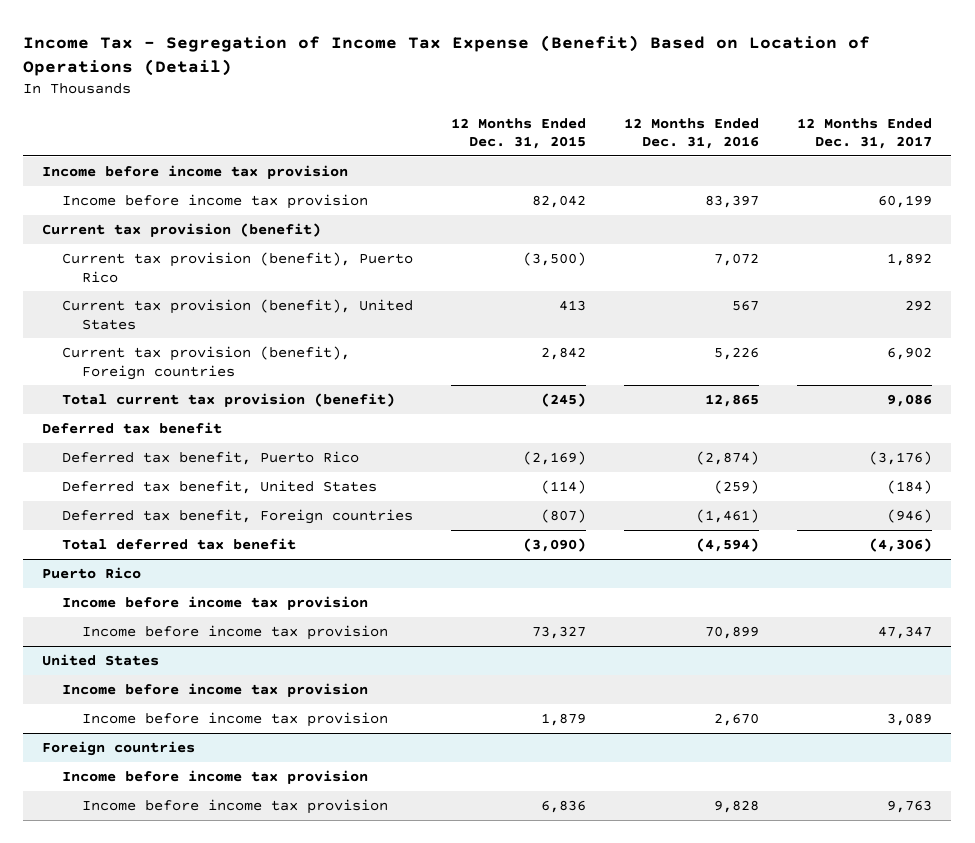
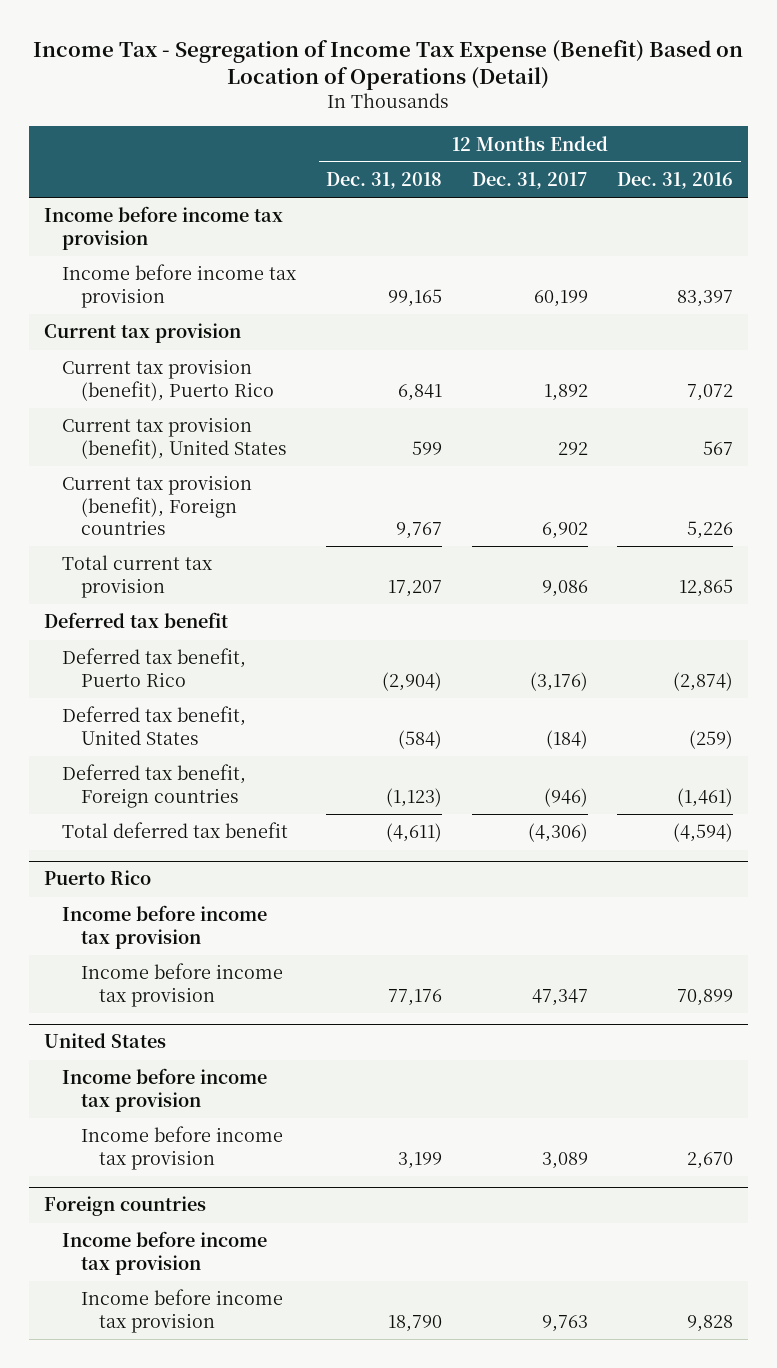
- | 12 Months Ended Dec. 31, 2015 | 12 Months Ended Dec. 31, 2016 | 12 Months Ended Dec. 31, 2017
+ | 12 Months Ended Dec. 31, 2018 | 12 Months Ended Dec. 31, 2017 | 12 Months Ended Dec. 31, 2016
- Current tax provision (benefit)
+ Current tax provision
- Total current tax provision (benefit) | (245) | 12,865 | 9,086
+ Total current tax provision | 17,207 | 9,086 | 12,865

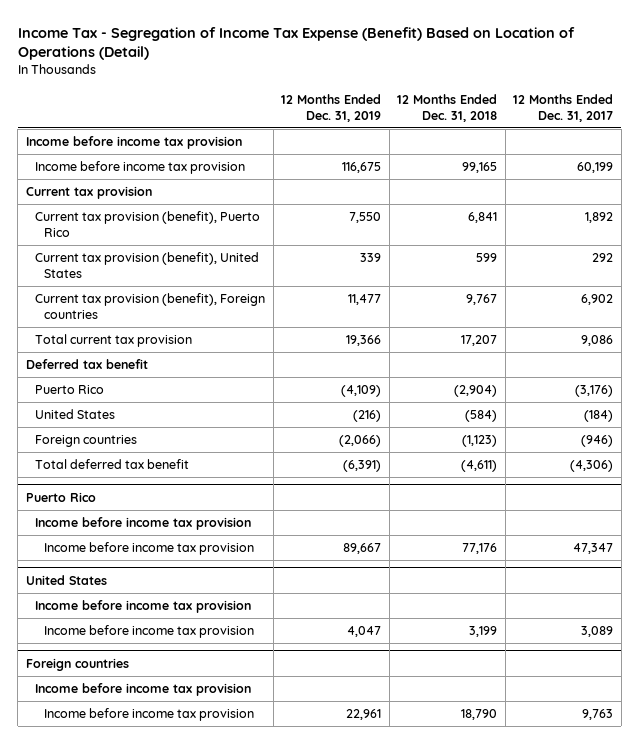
- | 12 Months Ended Dec. 31, 2018 | 12 Months Ended Dec. 31, 2017 | 12 Months Ended Dec. 31, 2016
+ | 12 Months Ended Dec. 31, 2019 | 12 Months Ended Dec. 31, 2018 | 12 Months Ended Dec. 31, 2017
- Deferred tax benefit, Puerto Rico | (2,904) | (3,176) | (2,874)
- Deferred tax benefit, United States | (584) | (184) | (259)
- Deferred tax benefit, Foreign countries | (1,123) | (946) | (1,461)
+ Puerto Rico | (4,109) | (2,904) | (3,176)
+ United States | (216) | (584) | (184)
+ Foreign countries | (2,066) | (1,123) | (946)

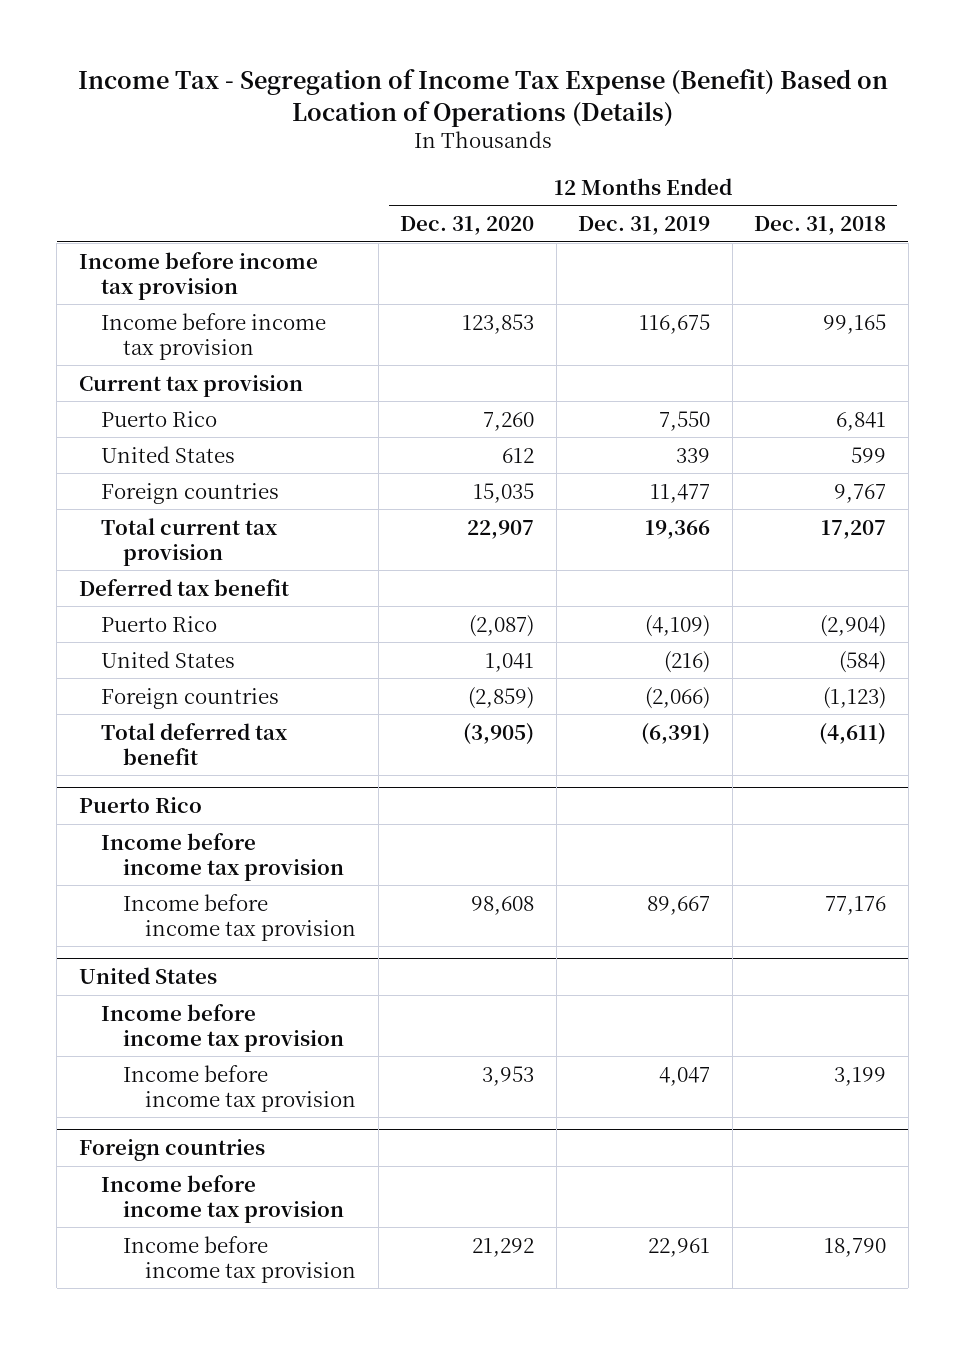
- Income Tax - Segregation of Income Tax Expense (Benefit) Based on Location of Operations (Detail)
+ Income Tax - Segregation of Income Tax Expense (Benefit) Based on Location of Operations (Details)
- | 12 Months Ended Dec. 31, 2019 | 12 Months Ended Dec. 31, 2018 | 12 Months Ended Dec. 31, 2017
+ | 12 Months Ended Dec. 31, 2020 | 12 Months Ended Dec. 31, 2019 | 12 Months Ended Dec. 31, 2018
- Current tax provision (benefit), Puerto Rico | 7,550 | 6,841 | 1,892
- Current tax provision (benefit), United States | 339 | 599 | 292
- Current tax provision (benefit), Foreign countries | 11,477 | 9,767 | 6,902
+ Puerto Rico | 7,260 | 7,550 | 6,841
+ United States | 612 | 339 | 599
+ Foreign countries | 15,035 | 11,477 | 9,767

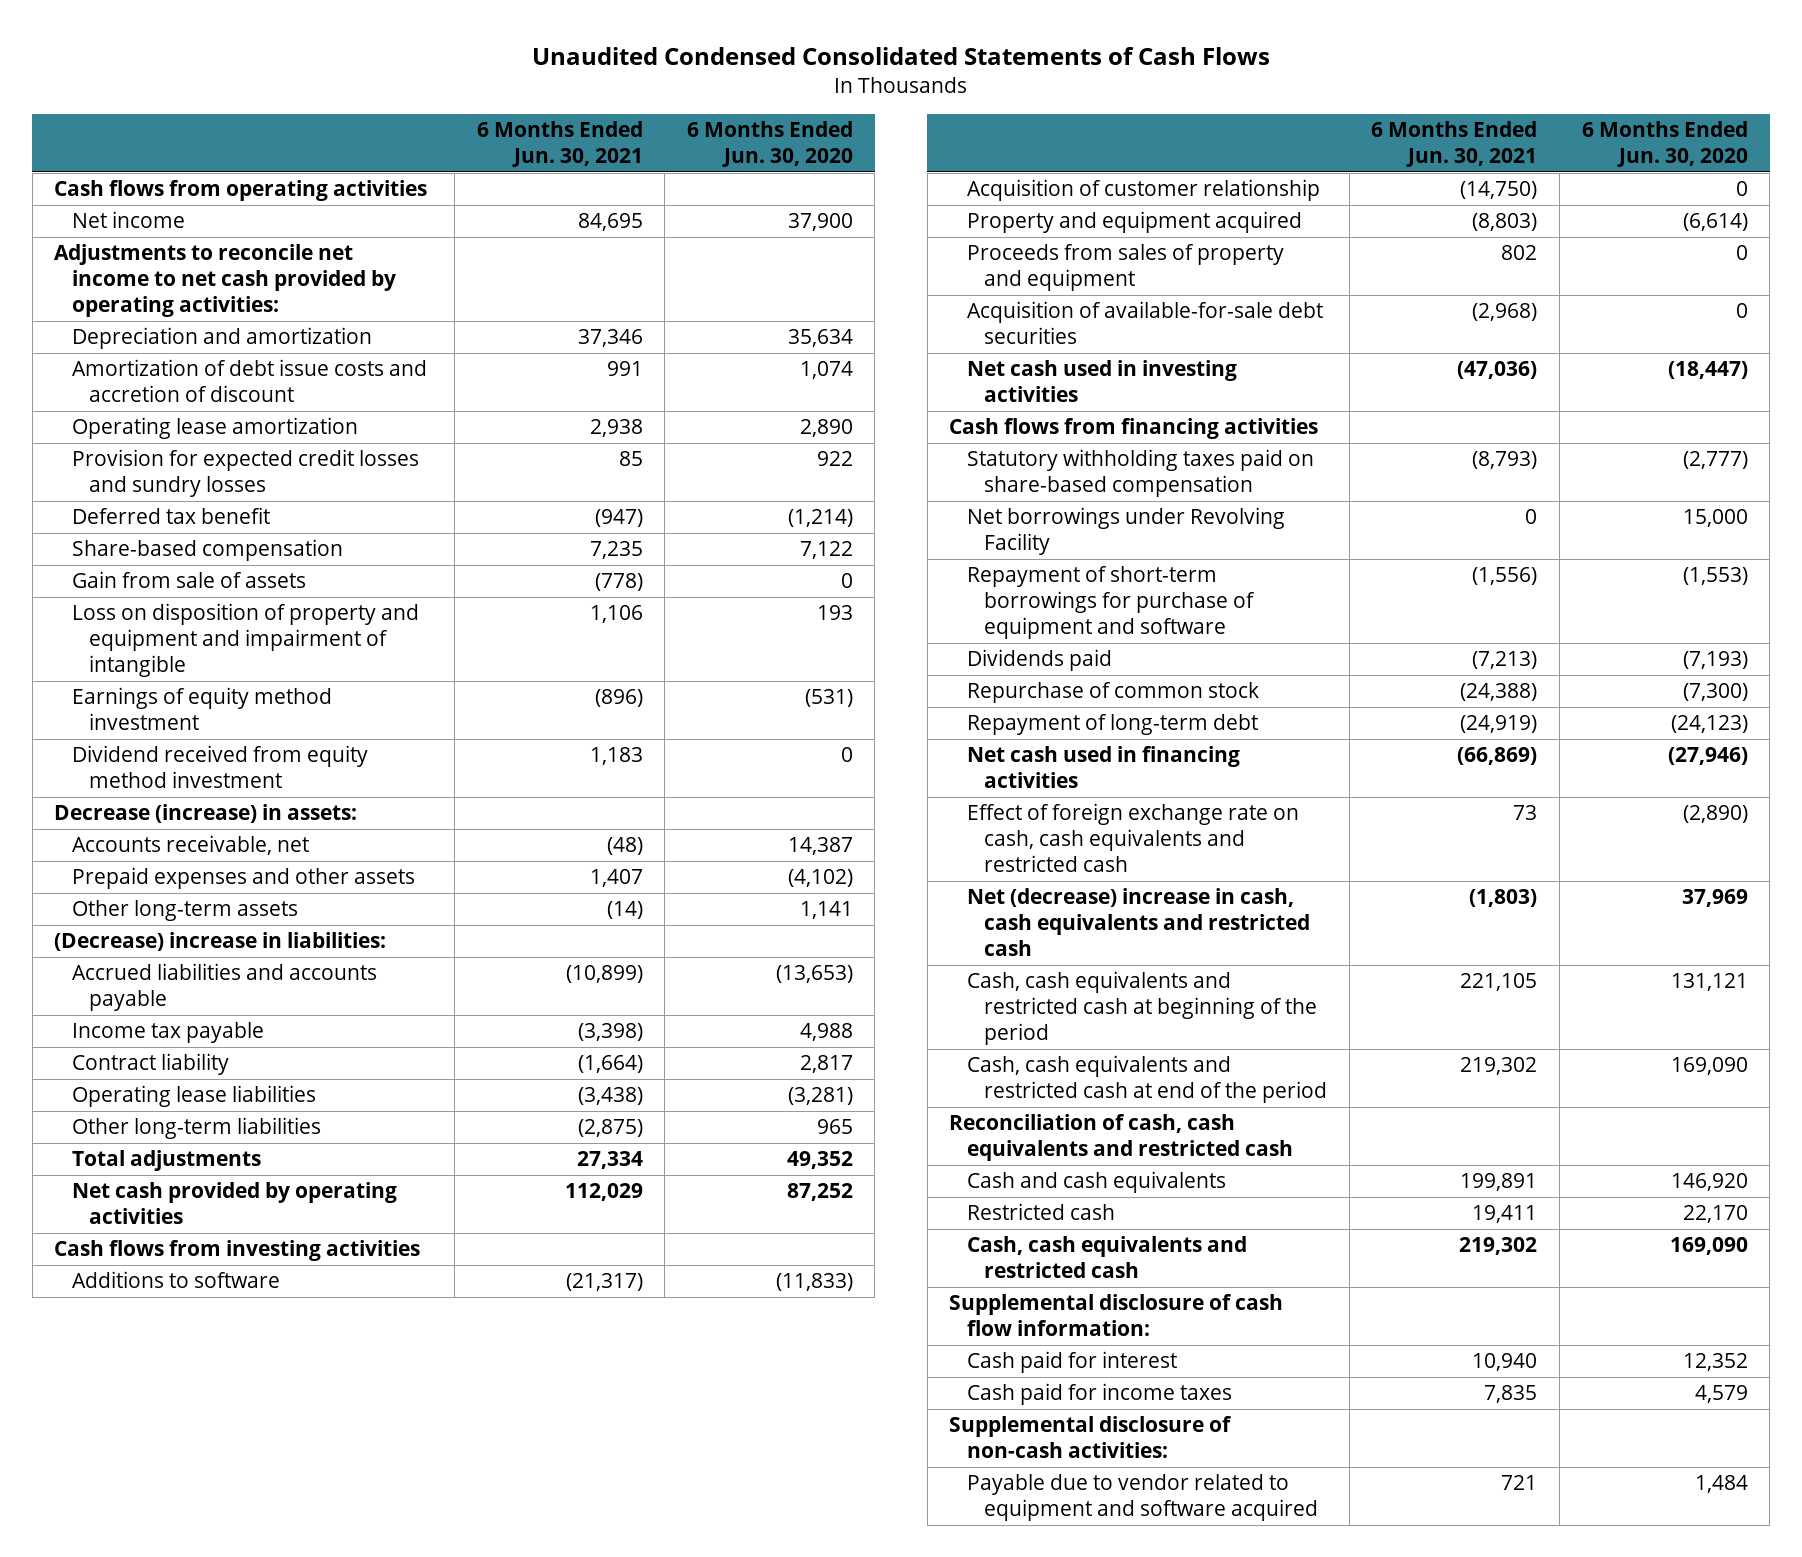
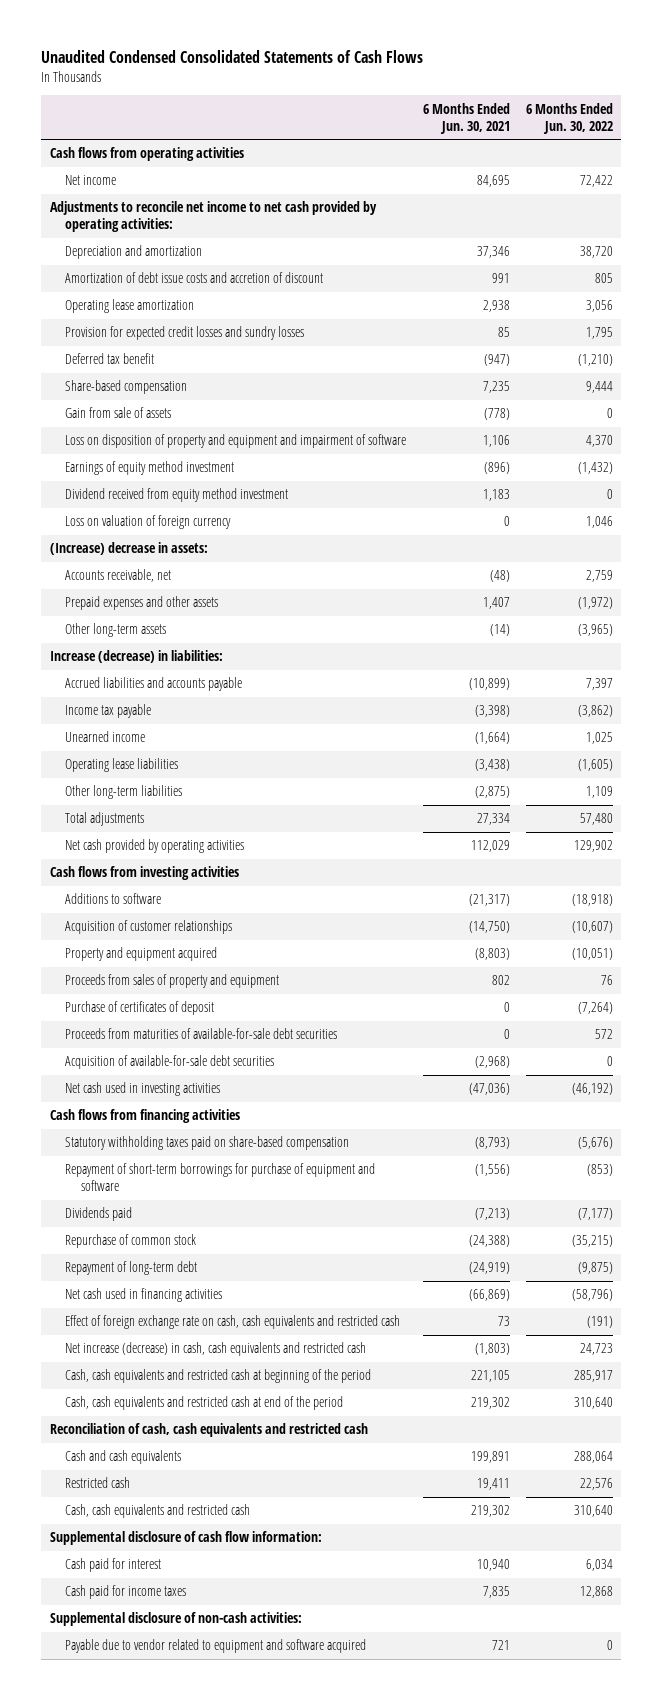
- | 6 Months Ended Jun. 30, 2021 | 6 Months Ended Jun. 30, 2020
+ | 6 Months Ended Jun. 30, 2021 | 6 Months Ended Jun. 30, 2022
- Loss on disposition of property and equipment and impairment of intangible | 1,106 | 193
+ Loss on disposition of property and equipment and impairment of software | 1,106 | 4,370
- Decrease (increase) in assets:
+ Loss on valuation of foreign currency | 0 | 1,046
+ (Increase) decrease in assets:
- (Decrease) increase in liabilities:
+ Increase (decrease) in liabilities:
- Contract liability | (1,664) | 2,817
+ Unearned income | (1,664) | 1,025
- Acquisition of customer relationship | (14,750) | 0
+ Acquisition of customer relationships | (14,750) | (10,607)
+ Purchase of certificates of deposit | 0 | (7,264)
+ Proceeds from maturities of available-for-sale debt securities | 0 | 572
- Net borrowings under Revolving Facility | 0 | 15,000
- Net (decrease) increase in cash, cash equivalents and restricted cash | (1,803) | 37,969
+ Net increase (decrease) in cash, cash equivalents and restricted cash | (1,803) | 24,723

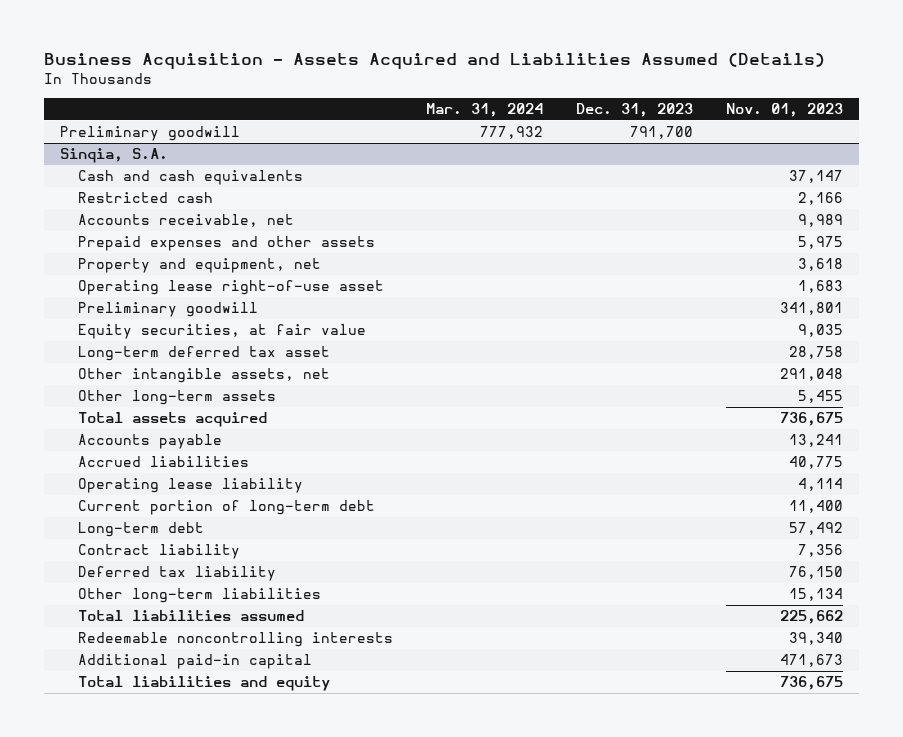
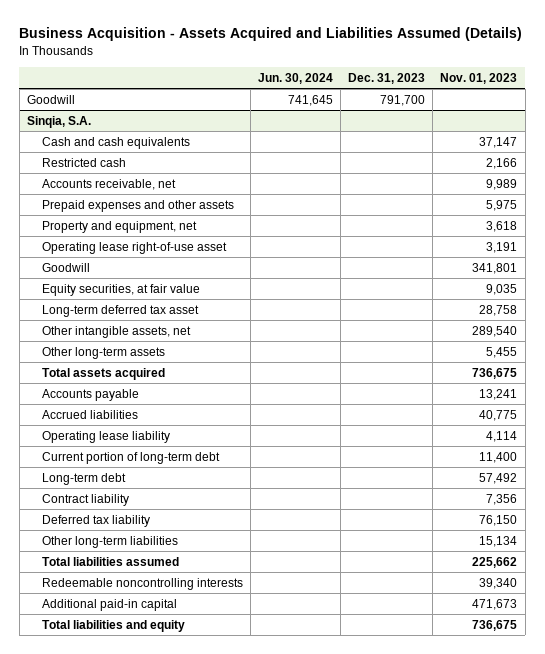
- | Mar. 31, 2024 | Dec. 31, 2023 | Nov. 01, 2023
+ | Jun. 30, 2024 | Dec. 31, 2023 | Nov. 01, 2023
- Preliminary goodwill | 777,932 | 791,700 |
+ Goodwill | 741,645 | 791,700 |
@ Sinqia, S.A.
- Operating lease right-of-use asset | | | 1,683
- Preliminary goodwill | | | 341,801
+ Operating lease right-of-use asset | | | 3,191
+ Goodwill | | | 341,801
- Other intangible assets, net | | | 291,048
+ Other intangible assets, net | | | 289,540

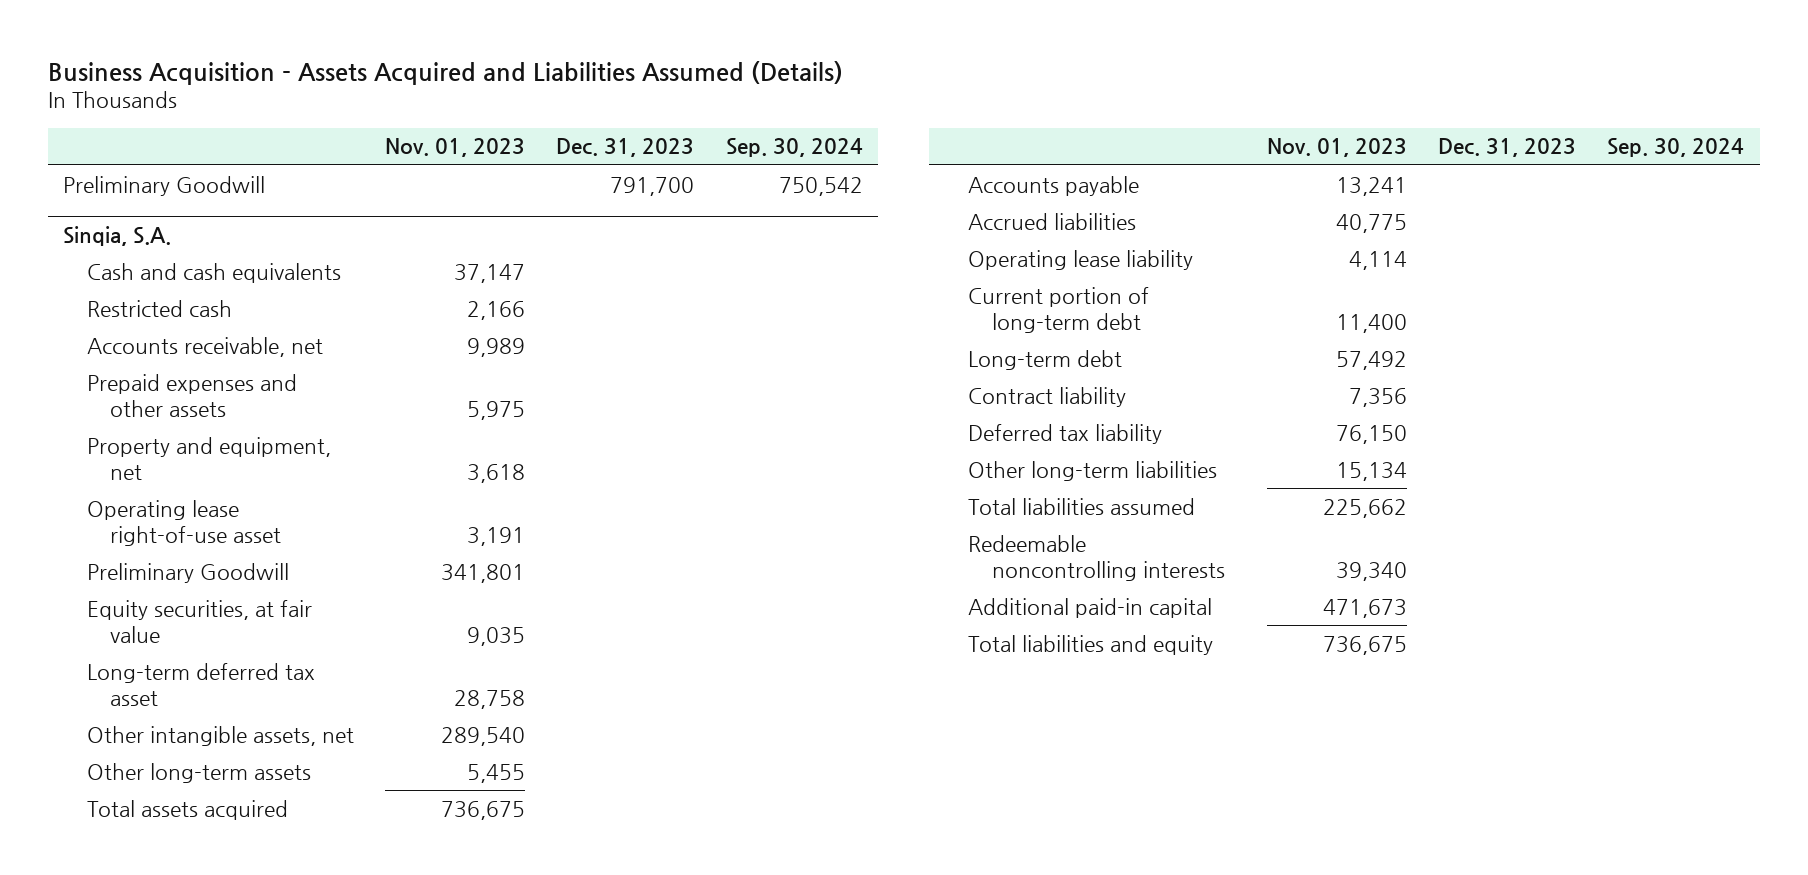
- | Jun. 30, 2024 | Dec. 31, 2023 | Nov. 01, 2023
+ | Nov. 01, 2023 | Dec. 31, 2023 | Sep. 30, 2024
- Goodwill | 741,645 | 791,700 |
+ Preliminary Goodwill | | 791,700 | 750,542
@ Sinqia, S.A.
- Goodwill | | | 341,801
+ Preliminary Goodwill | 341,801 | |

